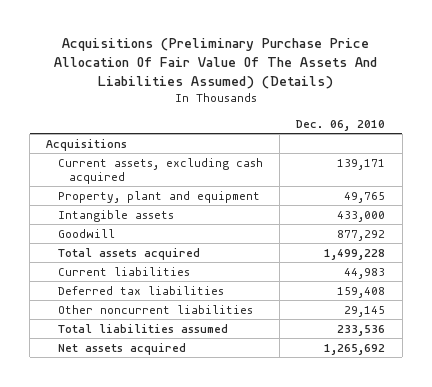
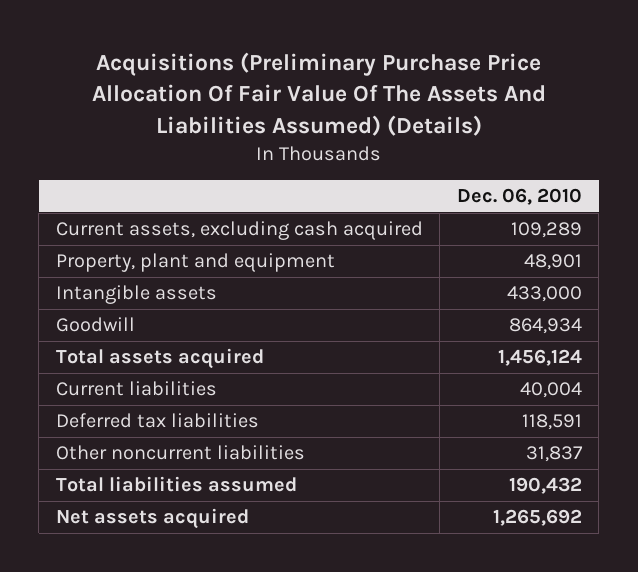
- Acquisitions
- Current assets, excluding cash acquired | 139,171
- Property, plant and equipment | 49,765
+ Current assets, excluding cash acquired | 109,289
+ Property, plant and equipment | 48,901
- Goodwill | 877,292
- Total assets acquired | 1,499,228
- Current liabilities | 44,983
- Deferred tax liabilities | 159,408
- Other noncurrent liabilities | 29,145
- Total liabilities assumed | 233,536
+ Goodwill | 864,934
+ Total assets acquired | 1,456,124
+ Current liabilities | 40,004
+ Deferred tax liabilities | 118,591
+ Other noncurrent liabilities | 31,837
+ Total liabilities assumed | 190,432

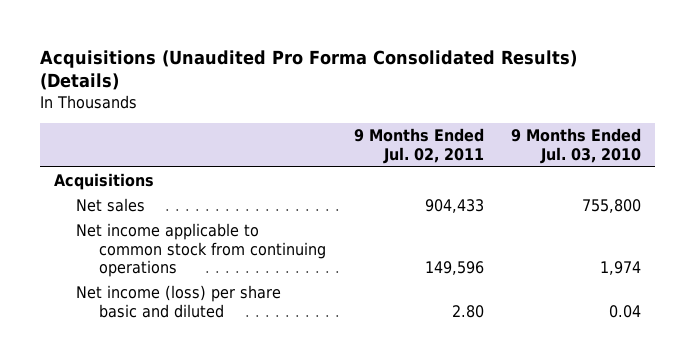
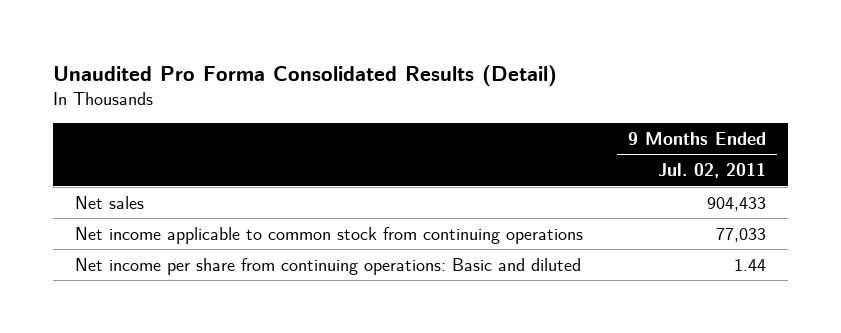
- Acquisitions (Unaudited Pro Forma Consolidated Results) (Details)
+ Unaudited Pro Forma Consolidated Results (Detail)
- | 9 Months Ended Jul. 02, 2011 | 9 Months Ended Jul. 03, 2010
+ | 9 Months Ended Jul. 02, 2011
- Acquisitions
- Net income applicable to common stock from continuing operations | 149,596 | 1,974
- Net income (loss) per share basic and diluted | 2.80 | 0.04
+ Net income applicable to common stock from continuing operations | 77,033
+ Net income per share from continuing operations: Basic and diluted | 1.44

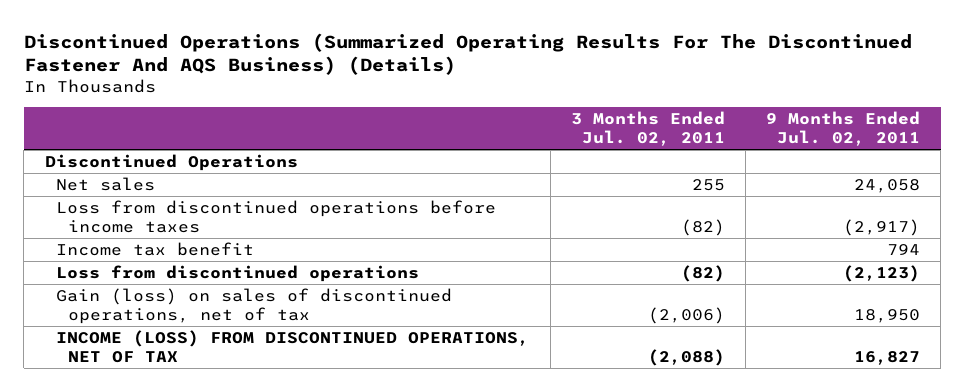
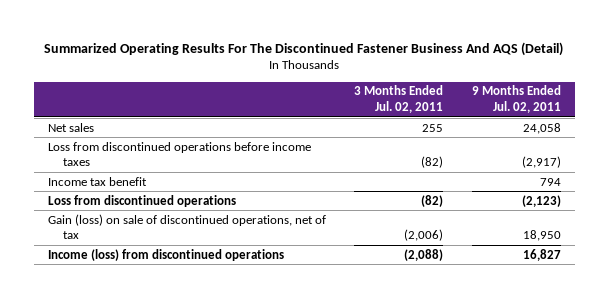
- Discontinued Operations (Summarized Operating Results For The Discontinued Fastener And AQS Business) (Details)
+ Summarized Operating Results For The Discontinued Fastener Business And AQS (Detail)
- Discontinued Operations
- Gain (loss) on sales of discontinued operations, net of tax | (2,006) | 18,950
- INCOME (LOSS) FROM DISCONTINUED OPERATIONS, NET OF TAX | (2,088) | 16,827
+ Gain (loss) on sale of discontinued operations, net of tax | (2,006) | 18,950
+ Income (loss) from discontinued operations | (2,088) | 16,827

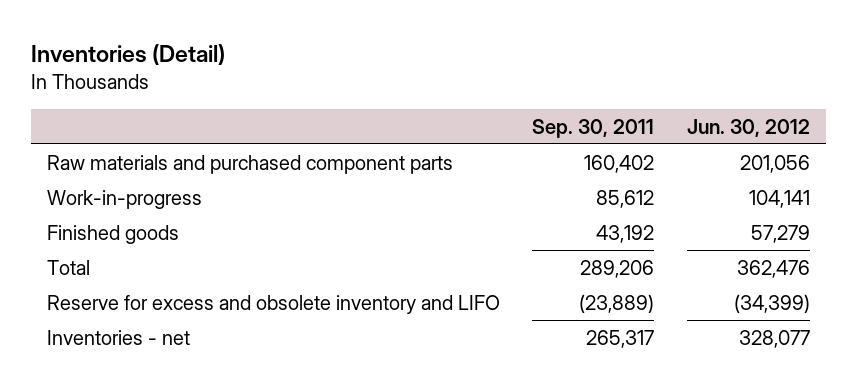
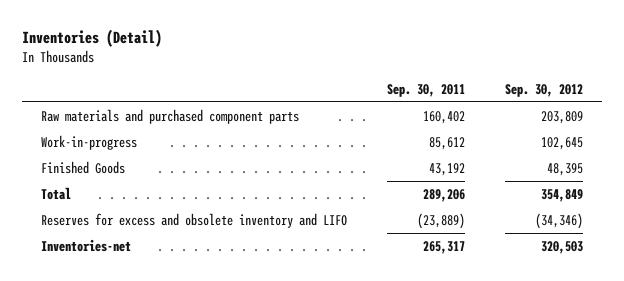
- | Sep. 30, 2011 | Jun. 30, 2012
+ | Sep. 30, 2011 | Sep. 30, 2012
- Finished goods | 43,192 | 57,279
+ Finished Goods | 43,192 | 48,395
- Reserve for excess and obsolete inventory and LIFO | (23,889) | (34,399)
- Inventories - net | 265,317 | 328,077
+ Reserves for excess and obsolete inventory and LIFO | (23,889) | (34,346)
+ Inventories-net | 265,317 | 320,503

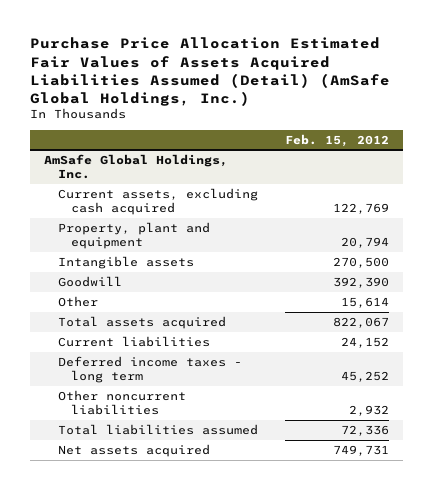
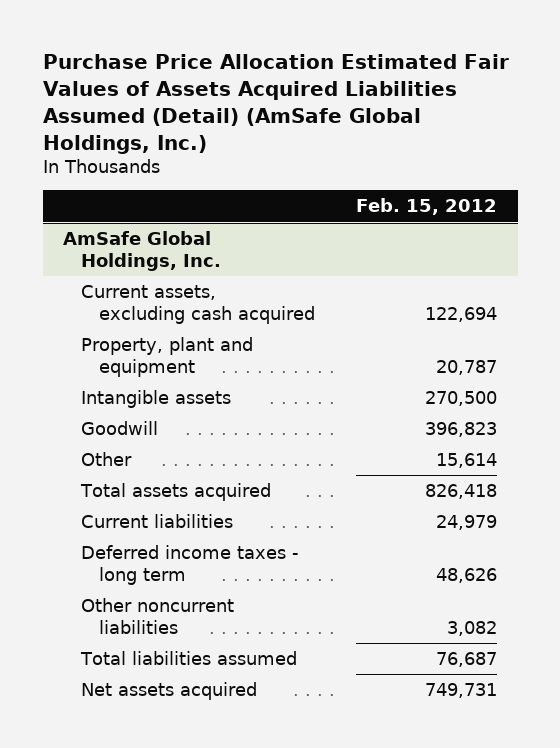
@ AmSafe Global Holdings, Inc.
- Current assets, excluding cash acquired | 122,769
- Property, plant and equipment | 20,794
+ Current assets, excluding cash acquired | 122,694
+ Property, plant and equipment | 20,787
- Goodwill | 392,390
+ Goodwill | 396,823
- Total assets acquired | 822,067
- Current liabilities | 24,152
- Deferred income taxes - long term | 45,252
- Other noncurrent liabilities | 2,932
- Total liabilities assumed | 72,336
+ Total assets acquired | 826,418
+ Current liabilities | 24,979
+ Deferred income taxes - long term | 48,626
+ Other noncurrent liabilities | 3,082
+ Total liabilities assumed | 76,687

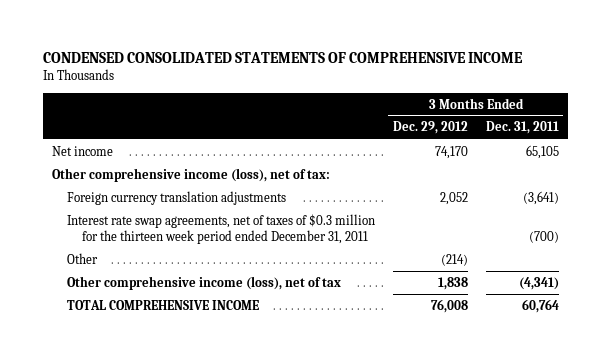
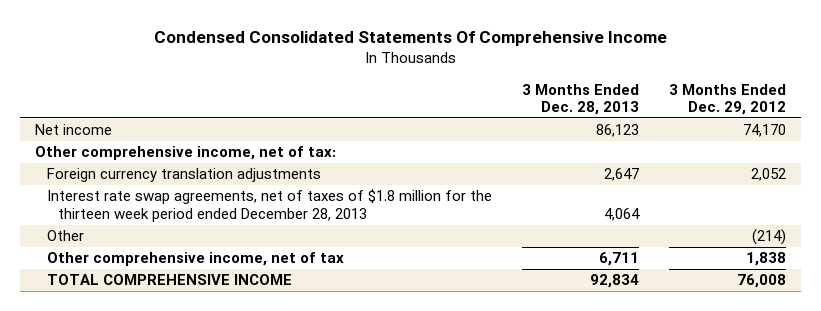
- CONDENSED CONSOLIDATED STATEMENTS OF COMPREHENSIVE INCOME
+ Condensed Consolidated Statements Of Comprehensive Income
- | 3 Months Ended Dec. 29, 2012 | 3 Months Ended Dec. 31, 2011
+ | 3 Months Ended Dec. 28, 2013 | 3 Months Ended Dec. 29, 2012
- Other comprehensive income (loss), net of tax:
+ Other comprehensive income, net of tax:
- Interest rate swap agreements, net of taxes of $0.3 million for the thirteen week period ended December 31, 2011 | | (700)
+ Interest rate swap agreements, net of taxes of $1.8 million for the thirteen week period ended December 28, 2013 | 4,064 |
- Other comprehensive income (loss), net of tax | 1,838 | (4,341)
+ Other comprehensive income, net of tax | 6,711 | 1,838

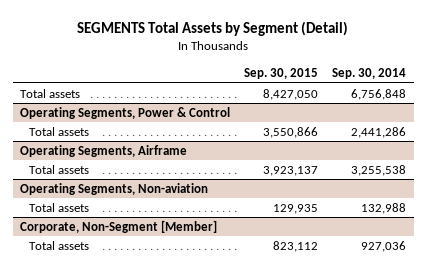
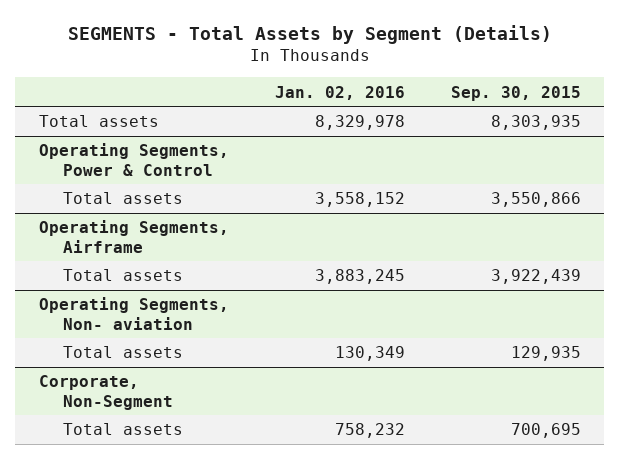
- SEGMENTS Total Assets by Segment (Detail)
+ SEGMENTS - Total Assets by Segment (Details)
- | Sep. 30, 2015 | Sep. 30, 2014
+ | Jan. 02, 2016 | Sep. 30, 2015
- Total assets | 8,427,050 | 6,756,848
+ Total assets | 8,329,978 | 8,303,935
@ Operating Segments, Airframe
- Total assets | 3,923,137 | 3,255,538
- Operating Segments, Non-aviation
@ Operating Segments, Airframe
+ Total assets | 3,883,245 | 3,922,439
+ Operating Segments, Non- aviation
- Corporate, Non-Segment [Member]
- Total assets | 823,112 | 927,036
+ Corporate, Non-Segment
+ Total assets | 758,232 | 700,695

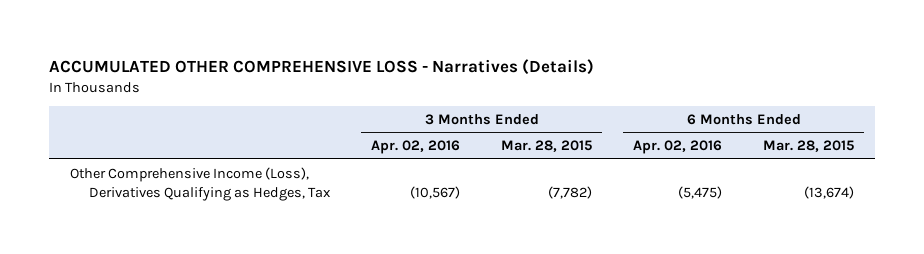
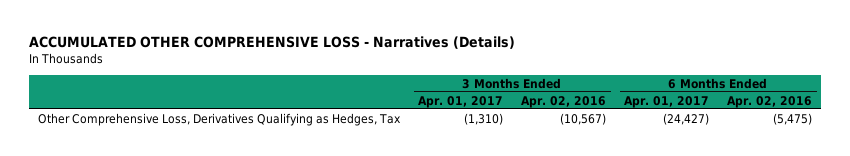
- | 3 Months Ended Apr. 02, 2016 | 3 Months Ended Mar. 28, 2015 | 6 Months Ended Apr. 02, 2016 | 6 Months Ended Mar. 28, 2015
+ | 3 Months Ended Apr. 01, 2017 | 3 Months Ended Apr. 02, 2016 | 6 Months Ended Apr. 01, 2017 | 6 Months Ended Apr. 02, 2016
- Other Comprehensive Income (Loss), Derivatives Qualifying as Hedges, Tax | (10,567) | (7,782) | (5,475) | (13,674)
+ Other Comprehensive Loss, Derivatives Qualifying as Hedges, Tax | (1,310) | (10,567) | (24,427) | (5,475)

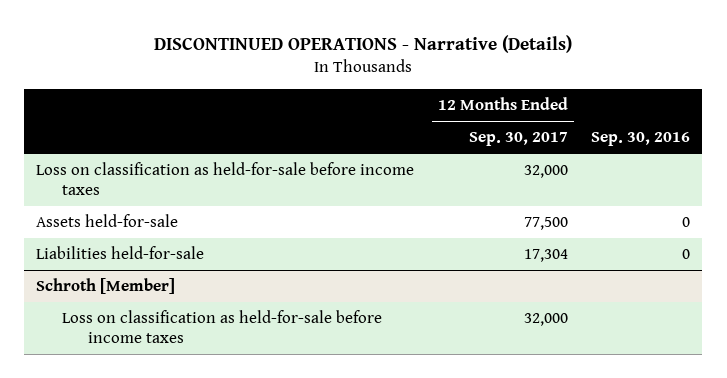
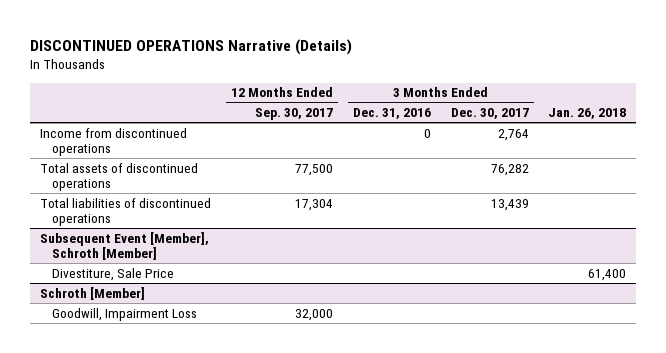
- DISCONTINUED OPERATIONS - Narrative (Details)
+ DISCONTINUED OPERATIONS Narrative (Details)
- | 12 Months Ended Sep. 30, 2017 | Sep. 30, 2016
+ | 12 Months Ended Sep. 30, 2017 | 3 Months Ended Dec. 31, 2016 | 3 Months Ended Dec. 30, 2017 | Jan. 26, 2018
- Loss on classification as held-for-sale before income taxes | 32,000 |
- Assets held-for-sale | 77,500 | 0
- Liabilities held-for-sale | 17,304 | 0
+ Income from discontinued operations | | 0 | 2,764 |
+ Total assets of discontinued operations | 77,500 | | 76,282 |
+ Total liabilities of discontinued operations | 17,304 | | 13,439 |
+ Subsequent Event [Member], Schroth [Member]
+ Divestiture, Sale Price | | | | 61,400
@ Schroth [Member]
- Loss on classification as held-for-sale before income taxes | 32,000 |
+ Goodwill, Impairment Loss | 32,000 | | |

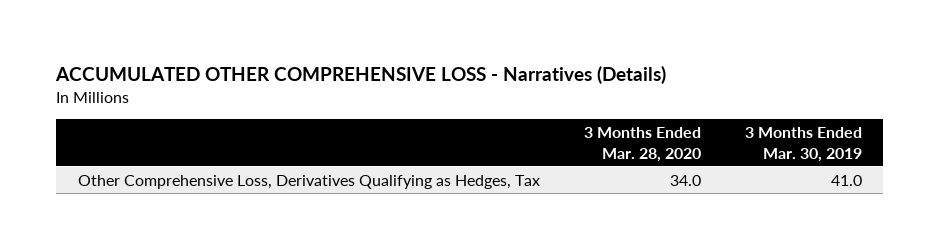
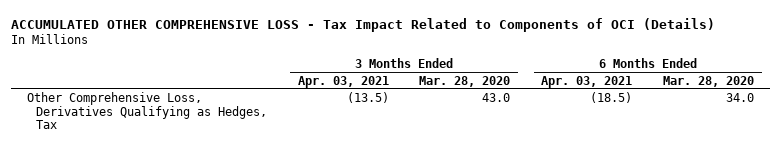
- ACCUMULATED OTHER COMPREHENSIVE LOSS - Narratives (Details)
+ ACCUMULATED OTHER COMPREHENSIVE LOSS - Tax Impact Related to Components of OCI (Details)
- | 3 Months Ended Mar. 28, 2020 | 3 Months Ended Mar. 30, 2019
+ | 3 Months Ended Apr. 03, 2021 | 3 Months Ended Mar. 28, 2020 | 6 Months Ended Apr. 03, 2021 | 6 Months Ended Mar. 28, 2020
- Other Comprehensive Loss, Derivatives Qualifying as Hedges, Tax | 34.0 | 41.0
+ Other Comprehensive Loss, Derivatives Qualifying as Hedges, Tax | (13.5) | 43.0 | (18.5) | 34.0

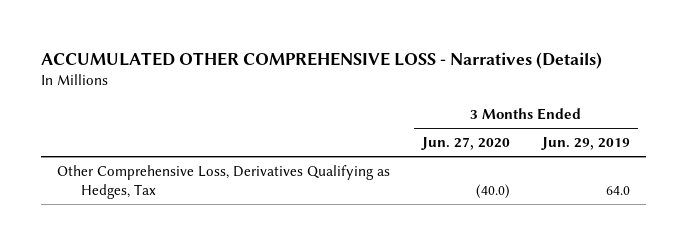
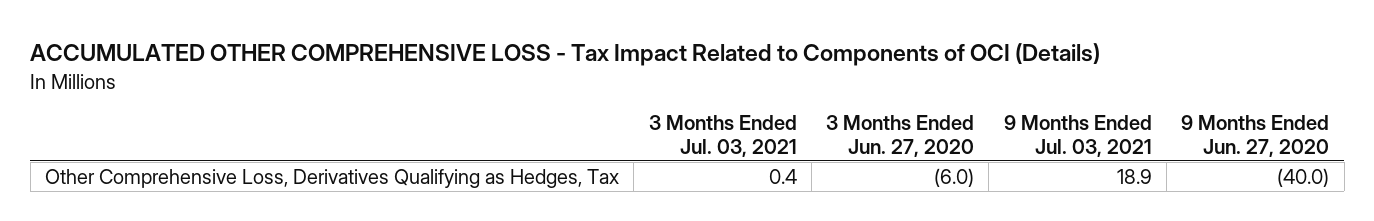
- ACCUMULATED OTHER COMPREHENSIVE LOSS - Narratives (Details)
+ ACCUMULATED OTHER COMPREHENSIVE LOSS - Tax Impact Related to Components of OCI (Details)
- | 3 Months Ended Jun. 27, 2020 | 3 Months Ended Jun. 29, 2019
+ | 3 Months Ended Jul. 03, 2021 | 3 Months Ended Jun. 27, 2020 | 9 Months Ended Jul. 03, 2021 | 9 Months Ended Jun. 27, 2020
- Other Comprehensive Loss, Derivatives Qualifying as Hedges, Tax | (40.0) | 64.0
+ Other Comprehensive Loss, Derivatives Qualifying as Hedges, Tax | 0.4 | (6.0) | 18.9 | (40.0)

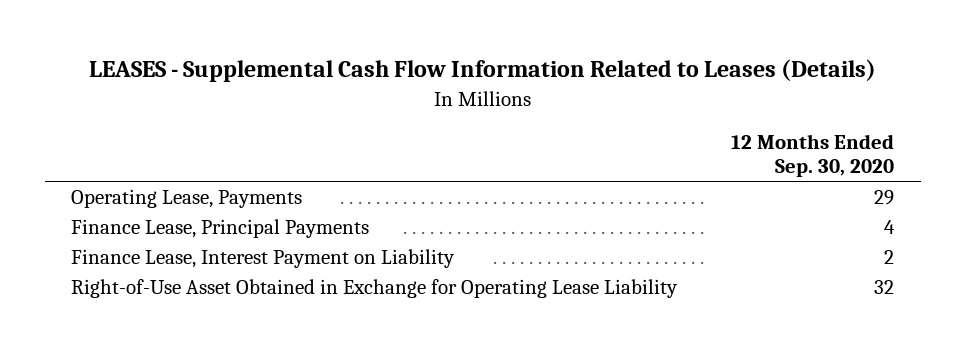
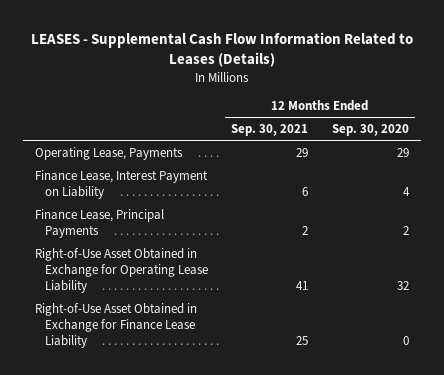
- | 12 Months Ended Sep. 30, 2020
+ | 12 Months Ended Sep. 30, 2021 | 12 Months Ended Sep. 30, 2020
- Finance Lease, Principal Payments | 4
- Finance Lease, Interest Payment on Liability | 2
+ Finance Lease, Interest Payment on Liability | 6 | 4
+ Finance Lease, Principal Payments | 2 | 2
+ Right-of-Use Asset Obtained in Exchange for Finance Lease Liability | 25 | 0

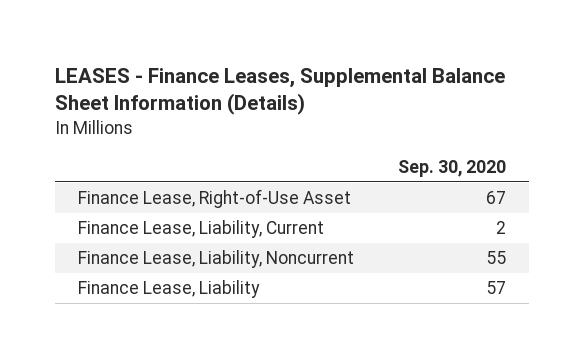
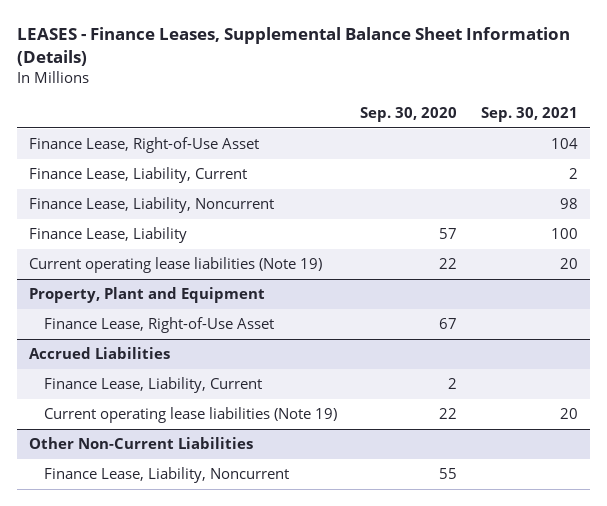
- | Sep. 30, 2020
+ | Sep. 30, 2020 | Sep. 30, 2021
+ Finance Lease, Right-of-Use Asset | | 104
+ Finance Lease, Liability, Current | | 2
+ Finance Lease, Liability, Noncurrent | | 98
moved up: Finance Lease, Liability | 57 | 100
+ Current operating lease liabilities (Note 19) | 22 | 20
+ Property, Plant and Equipment
+ Accrued Liabilities
+ Current operating lease liabilities (Note 19) | 22 | 20
+ Other Non-Current Liabilities

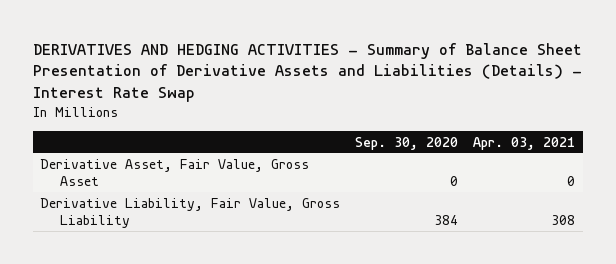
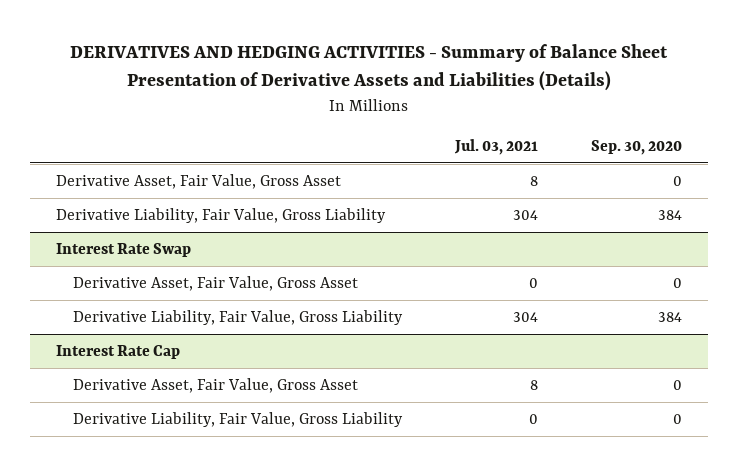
- DERIVATIVES AND HEDGING ACTIVITIES - Summary of Balance Sheet Presentation of Derivative Assets and Liabilities (Details) - Interest Rate Swap
+ DERIVATIVES AND HEDGING ACTIVITIES - Summary of Balance Sheet Presentation of Derivative Assets and Liabilities (Details)
- | Sep. 30, 2020 | Apr. 03, 2021
+ | Jul. 03, 2021 | Sep. 30, 2020
+ Interest Rate Swap
+ Derivative Asset, Fair Value, Gross Asset | 0 | 0
+ Derivative Liability, Fair Value, Gross Liability | 304 | 384
+ Interest Rate Cap
+ Derivative Asset, Fair Value, Gross Asset | 8 | 0
+ Derivative Liability, Fair Value, Gross Liability | 0 | 0

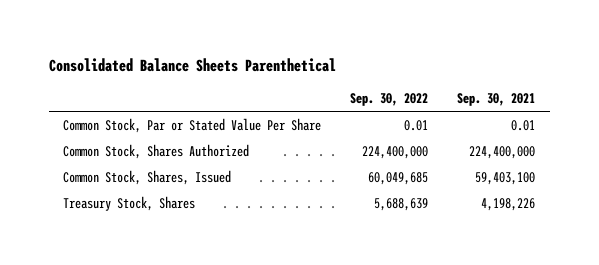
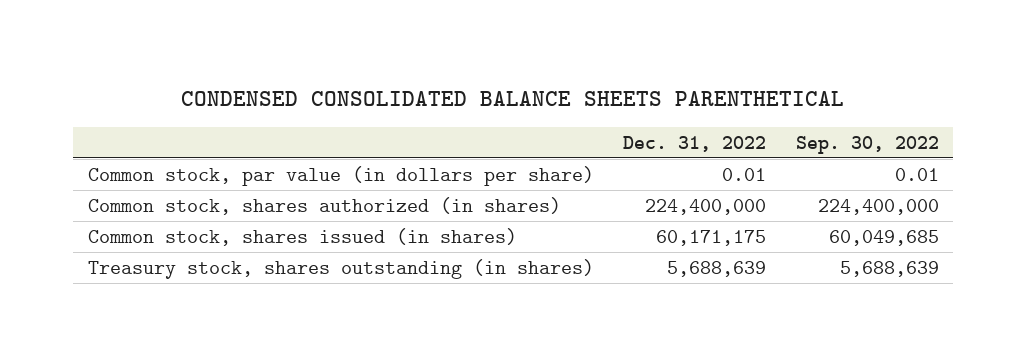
- Consolidated Balance Sheets Parenthetical
+ CONDENSED CONSOLIDATED BALANCE SHEETS PARENTHETICAL
- | Sep. 30, 2022 | Sep. 30, 2021
+ | Dec. 31, 2022 | Sep. 30, 2022
- Common Stock, Par or Stated Value Per Share | 0.01 | 0.01
- Common Stock, Shares Authorized | 224,400,000 | 224,400,000
- Common Stock, Shares, Issued | 60,049,685 | 59,403,100
- Treasury Stock, Shares | 5,688,639 | 4,198,226
+ Common stock, par value (in dollars per share) | 0.01 | 0.01
+ Common stock, shares authorized (in shares) | 224,400,000 | 224,400,000
+ Common stock, shares issued (in shares) | 60,171,175 | 60,049,685
+ Treasury stock, shares outstanding (in shares) | 5,688,639 | 5,688,639

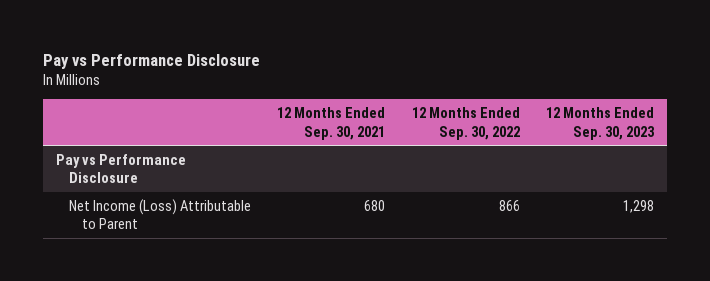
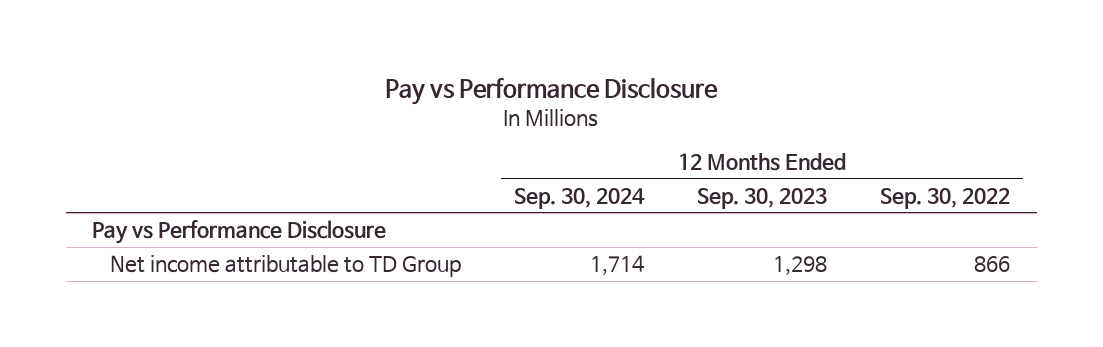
- | 12 Months Ended Sep. 30, 2021 | 12 Months Ended Sep. 30, 2022 | 12 Months Ended Sep. 30, 2023
+ | 12 Months Ended Sep. 30, 2024 | 12 Months Ended Sep. 30, 2023 | 12 Months Ended Sep. 30, 2022
- Net Income (Loss) Attributable to Parent | 680 | 866 | 1,298
+ Net income attributable to TD Group | 1,714 | 1,298 | 866

